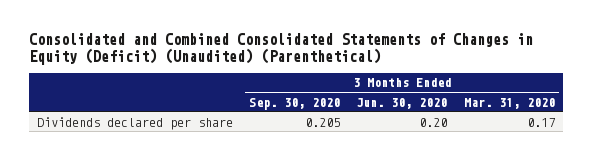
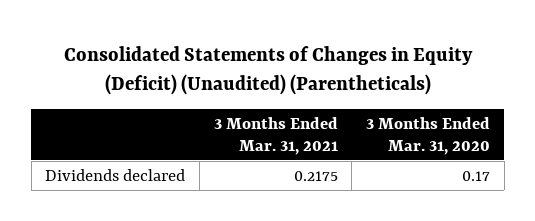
- Consolidated and Combined Consolidated Statements of Changes in Equity (Deficit) (Unaudited) (Parenthetical)
+ Consolidated Statements of Changes in Equity (Deficit) (Unaudited) (Parentheticals)
- | 3 Months Ended Sep. 30, 2020 | 3 Months Ended Jun. 30, 2020 | 3 Months Ended Mar. 31, 2020
+ | 3 Months Ended Mar. 31, 2021 | 3 Months Ended Mar. 31, 2020
- Dividends declared per share | 0.205 | 0.20 | 0.17
+ Dividends declared | 0.2175 | 0.17

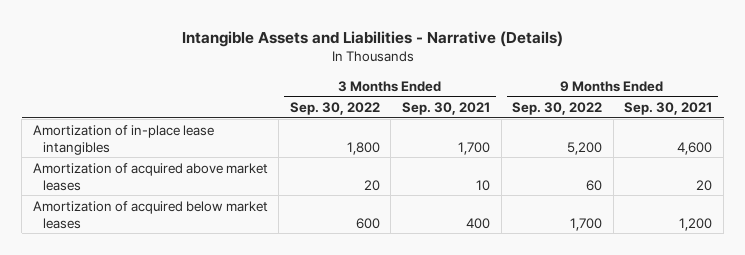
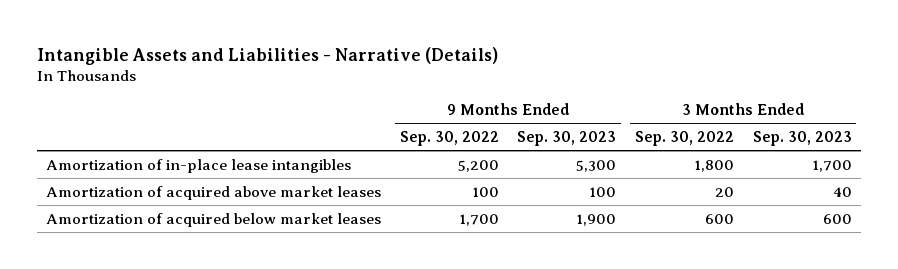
- | 3 Months Ended Sep. 30, 2022 | 3 Months Ended Sep. 30, 2021 | 9 Months Ended Sep. 30, 2022 | 9 Months Ended Sep. 30, 2021
+ | 9 Months Ended Sep. 30, 2022 | 9 Months Ended Sep. 30, 2023 | 3 Months Ended Sep. 30, 2022 | 3 Months Ended Sep. 30, 2023
- Amortization of acquired above market leases | 20 | 10 | 60 | 20
+ Amortization of acquired above market leases | 100 | 100 | 20 | 40

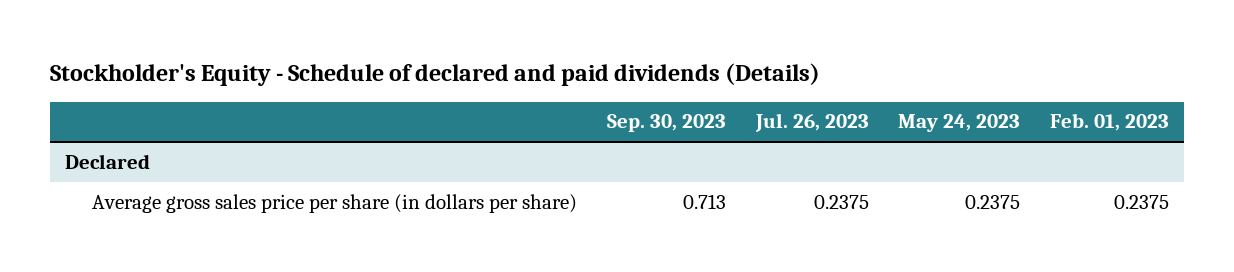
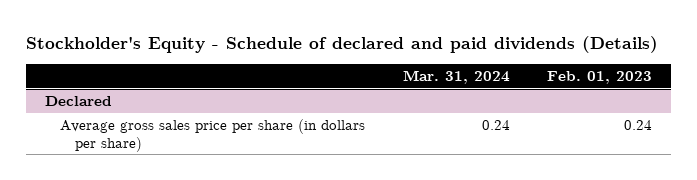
- | Sep. 30, 2023 | Jul. 26, 2023 | May 24, 2023 | Feb. 01, 2023
+ | Mar. 31, 2024 | Feb. 01, 2023
@ Declared
- Average gross sales price per share (in dollars per share) | 0.713 | 0.2375 | 0.2375 | 0.2375
+ Average gross sales price per share (in dollars per share) | 0.24 | 0.24

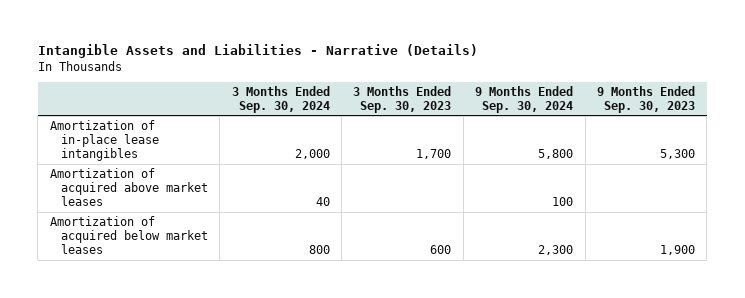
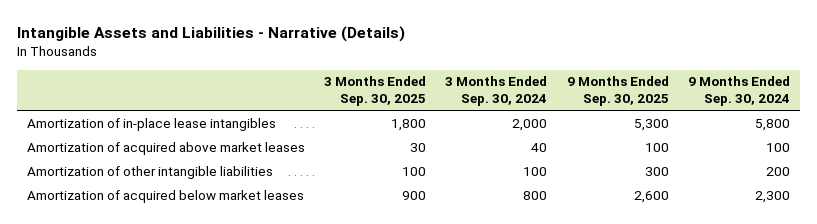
- | 3 Months Ended Sep. 30, 2024 | 3 Months Ended Sep. 30, 2023 | 9 Months Ended Sep. 30, 2024 | 9 Months Ended Sep. 30, 2023
+ | 3 Months Ended Sep. 30, 2025 | 3 Months Ended Sep. 30, 2024 | 9 Months Ended Sep. 30, 2025 | 9 Months Ended Sep. 30, 2024
+ Amortization of other intangible liabilities | 100 | 100 | 300 | 200

